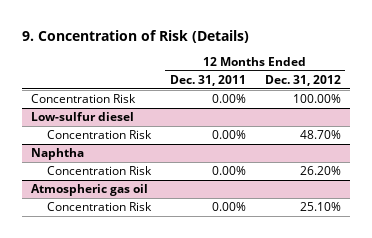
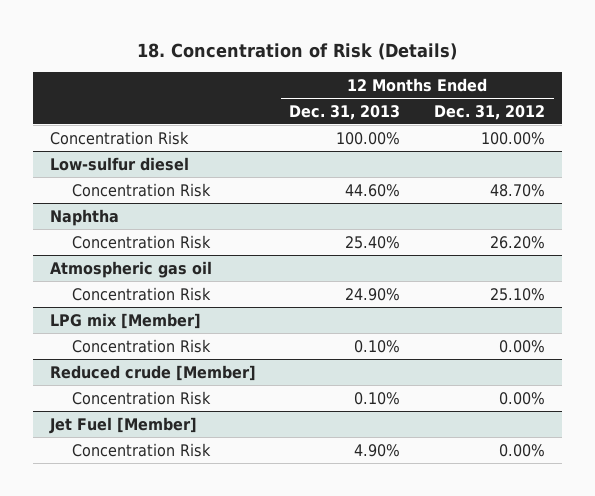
- 9. Concentration of Risk (Details)
+ 18. Concentration of Risk (Details)
- | 12 Months Ended Dec. 31, 2011 | 12 Months Ended Dec. 31, 2012
+ | 12 Months Ended Dec. 31, 2013 | 12 Months Ended Dec. 31, 2012
+ LPG mix [Member]
+ Concentration Risk | 0.10% | 0.00%
+ Reduced crude [Member]
+ Concentration Risk | 0.10% | 0.00%
+ Jet Fuel [Member]
+ Concentration Risk | 4.90% | 0.00%

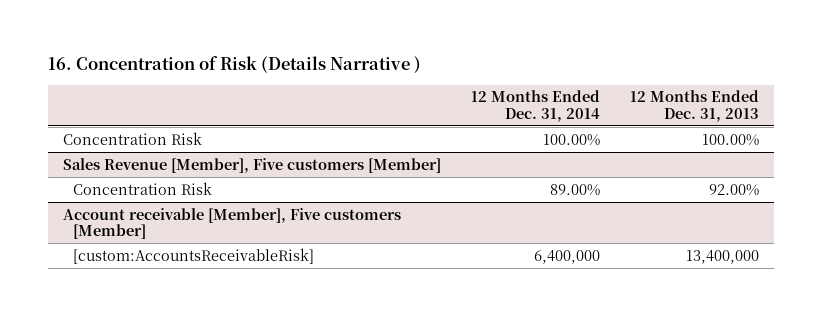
- 18. Concentration of Risk (Details)
+ 16. Concentration of Risk (Details Narrative )
- | 12 Months Ended Dec. 31, 2013 | 12 Months Ended Dec. 31, 2012
+ | 12 Months Ended Dec. 31, 2014 | 12 Months Ended Dec. 31, 2013
- Low-sulfur diesel
- Concentration Risk | 44.60% | 48.70%
- Naphtha
- Concentration Risk | 25.40% | 26.20%
- Atmospheric gas oil
- Concentration Risk | 24.90% | 25.10%
- LPG mix [Member]
- Concentration Risk | 0.10% | 0.00%
- Reduced crude [Member]
- Concentration Risk | 0.10% | 0.00%
- Jet Fuel [Member]
- Concentration Risk | 4.90% | 0.00%
+ Sales Revenue [Member], Five customers [Member]
+ Concentration Risk | 89.00% | 92.00%
+ Account receivable [Member], Five customers [Member]
+ [custom:AccountsReceivableRisk] | 6,400,000 | 13,400,000

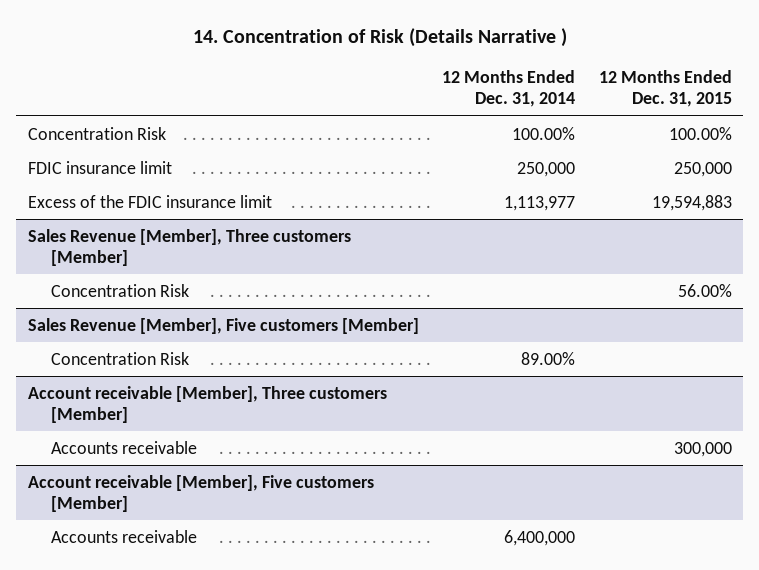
- 16. Concentration of Risk (Details Narrative )
+ 14. Concentration of Risk (Details Narrative )
- | 12 Months Ended Dec. 31, 2014 | 12 Months Ended Dec. 31, 2013
+ | 12 Months Ended Dec. 31, 2014 | 12 Months Ended Dec. 31, 2015
+ FDIC insurance limit | 250,000 | 250,000
+ Excess of the FDIC insurance limit | 1,113,977 | 19,594,883
+ Sales Revenue [Member], Three customers [Member]
+ Concentration Risk | | 56.00%
+ Account receivable [Member], Three customers [Member]
+ Accounts receivable | | 300,000
@ Account receivable [Member], Five customers [Member]
- [custom:AccountsReceivableRisk] | 6,400,000 | 13,400,000
+ Accounts receivable | 6,400,000 |

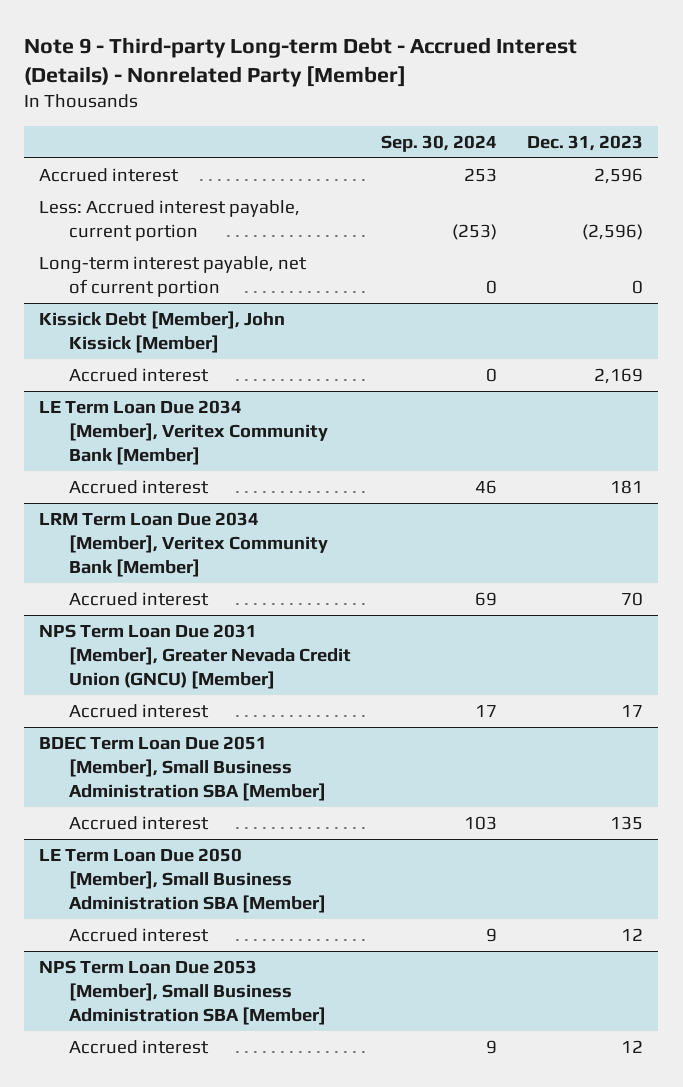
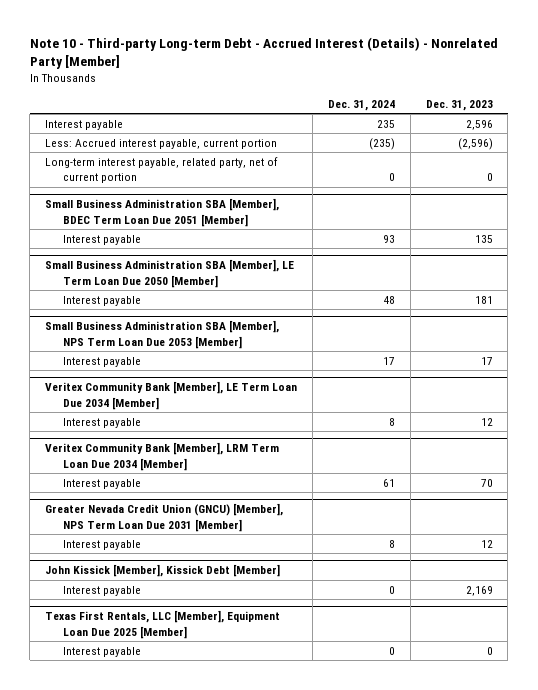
- Note 9 - Third-party Long-term Debt - Accrued Interest (Details) - Nonrelated Party [Member]
+ Note 10 - Third-party Long-term Debt - Accrued Interest (Details) - Nonrelated Party [Member]
- | Sep. 30, 2024 | Dec. 31, 2023
+ | Dec. 31, 2024 | Dec. 31, 2023
- Accrued interest | 253 | 2,596
+ Interest payable | 235 | 2,596
- Long-term interest payable, net of current portion | 0 | 0
- Kissick Debt [Member], John Kissick [Member]
- Accrued interest | 0 | 2,169
- LE Term Loan Due 2034 [Member], Veritex Community Bank [Member]
- Accrued interest | 46 | 181
- LRM Term Loan Due 2034 [Member], Veritex Community Bank [Member]
- Accrued interest | 69 | 70
- NPS Term Loan Due 2031 [Member], Greater Nevada Credit Union (GNCU) [Member]
- Accrued interest | 17 | 17
- BDEC Term Loan Due 2051 [Member], Small Business Administration SBA [Member]
- Accrued interest | 103 | 135
- LE Term Loan Due 2050 [Member], Small Business Administration SBA [Member]
- Accrued interest | 9 | 12
- NPS Term Loan Due 2053 [Member], Small Business Administration SBA [Member]
- Accrued interest | 9 | 12
+ Long-term interest payable, related party, net of current portion | 0 | 0
+ Small Business Administration SBA [Member], BDEC Term Loan Due 2051 [Member]
+ Interest payable | 93 | 135
+ Small Business Administration SBA [Member], LE Term Loan Due 2050 [Member]
+ Interest payable | 48 | 181
+ Small Business Administration SBA [Member], NPS Term Loan Due 2053 [Member]
+ Interest payable | 17 | 17
+ Veritex Community Bank [Member], LE Term Loan Due 2034 [Member]
+ Interest payable | 8 | 12
+ Veritex Community Bank [Member], LRM Term Loan Due 2034 [Member]
+ Interest payable | 61 | 70
+ Greater Nevada Credit Union (GNCU) [Member], NPS Term Loan Due 2031 [Member]
+ Interest payable | 8 | 12
+ John Kissick [Member], Kissick Debt [Member]
+ Interest payable | 0 | 2,169
+ Texas First Rentals, LLC [Member], Equipment Loan Due 2025 [Member]
+ Interest payable | 0 | 0

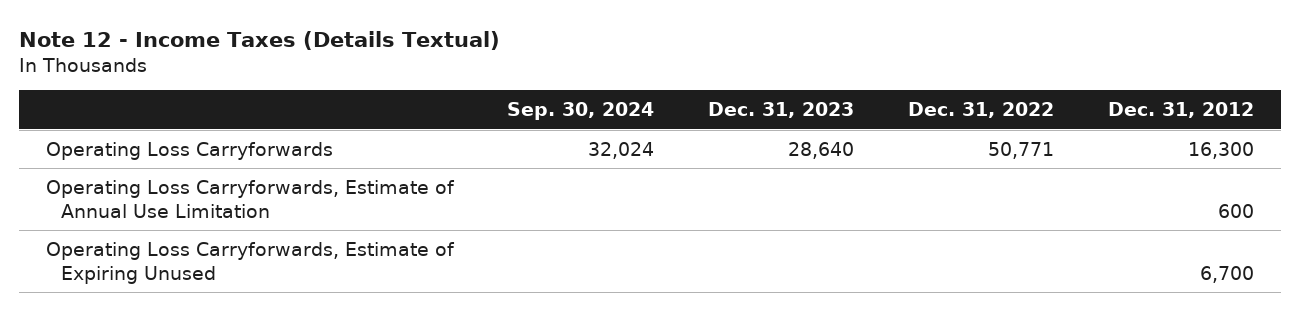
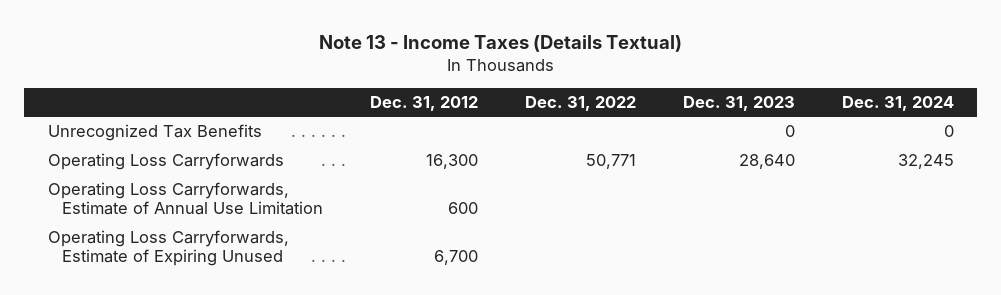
- Note 12 - Income Taxes (Details Textual)
+ Note 13 - Income Taxes (Details Textual)
- | Sep. 30, 2024 | Dec. 31, 2023 | Dec. 31, 2022 | Dec. 31, 2012
+ | Dec. 31, 2012 | Dec. 31, 2022 | Dec. 31, 2023 | Dec. 31, 2024
+ Unrecognized Tax Benefits | | | 0 | 0

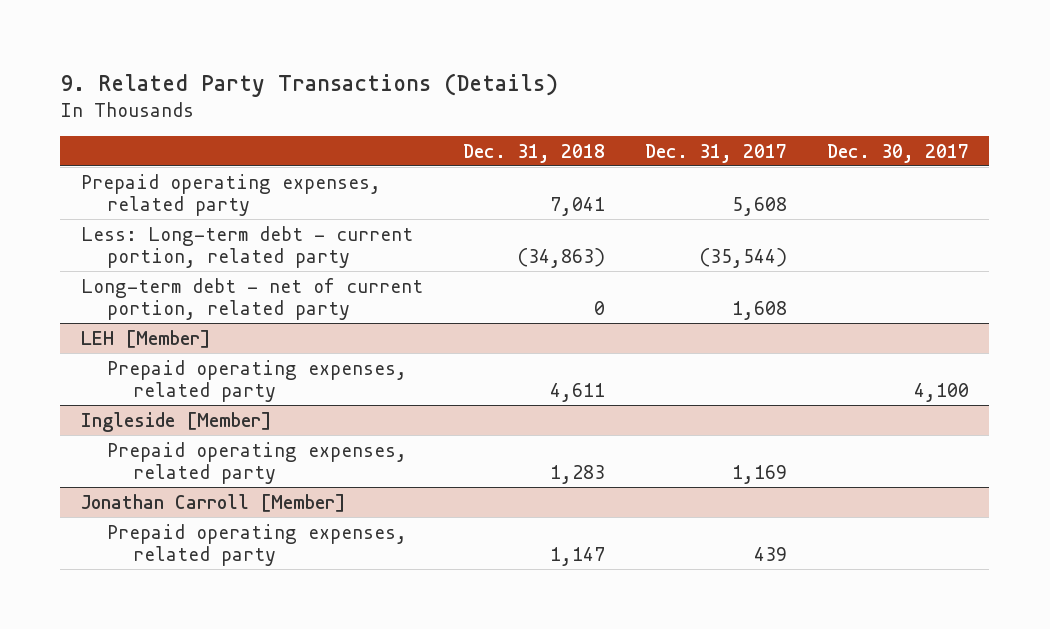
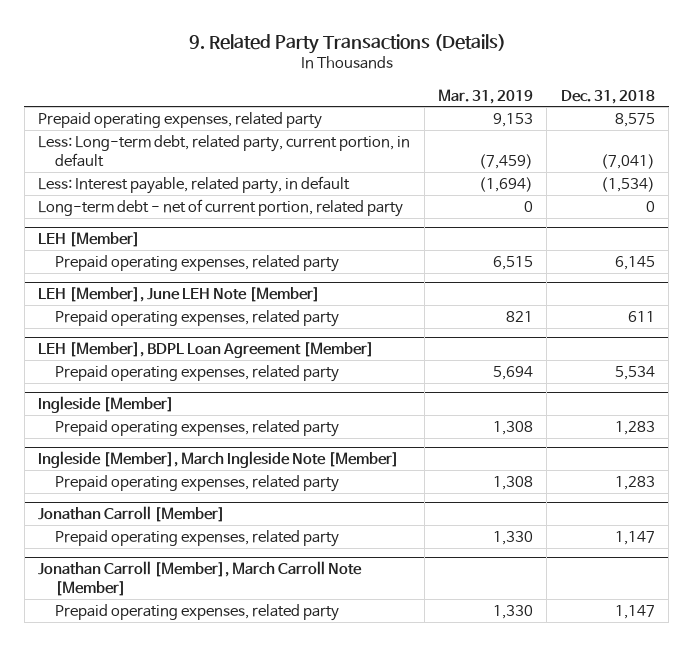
- | Dec. 31, 2018 | Dec. 31, 2017 | Dec. 30, 2017
+ | Mar. 31, 2019 | Dec. 31, 2018
- Prepaid operating expenses, related party | 7,041 | 5,608 |
- Less: Long-term debt - current portion, related party | (34,863) | (35,544) |
+ Prepaid operating expenses, related party | 9,153 | 8,575
+ Less: Long-term debt, related party, current portion, in default | (7,459) | (7,041)
+ Less: Interest payable, related party, in default | (1,694) | (1,534)
@ LEH [Member]
- Prepaid operating expenses, related party | 4,611 | | 4,100
+ Prepaid operating expenses, related party | 6,515 | 6,145
+ LEH [Member], June LEH Note [Member]
+ Prepaid operating expenses, related party | 821 | 611
+ LEH [Member], BDPL Loan Agreement [Member]
+ Prepaid operating expenses, related party | 5,694 | 5,534
+ Ingleside [Member], March Ingleside Note [Member]
+ Prepaid operating expenses, related party | 1,308 | 1,283
+ Jonathan Carroll [Member], March Carroll Note [Member]
+ Prepaid operating expenses, related party | 1,330 | 1,147

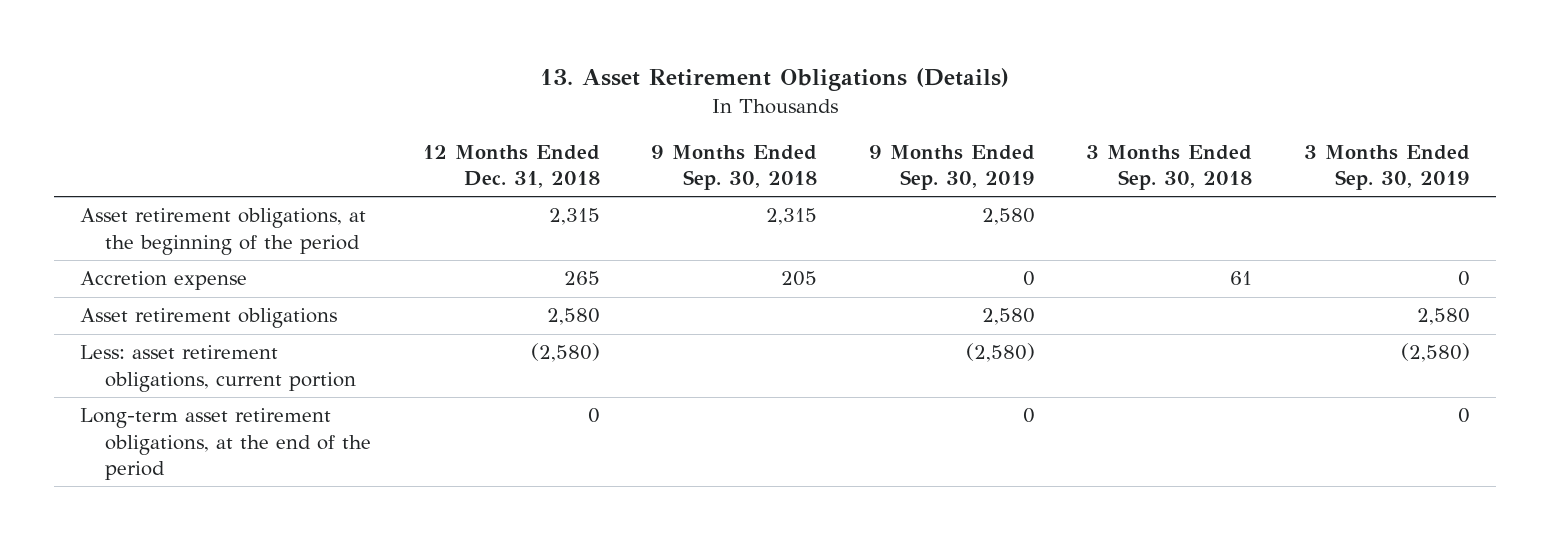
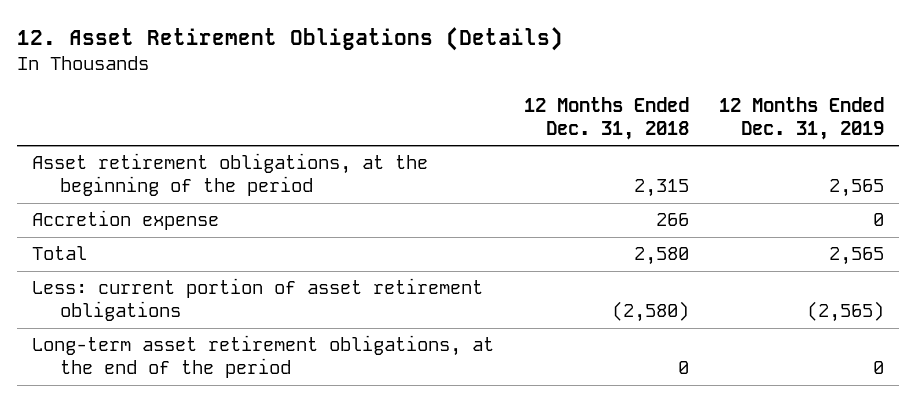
- 13. Asset Retirement Obligations (Details)
+ 12. Asset Retirement Obligations (Details)
- | 12 Months Ended Dec. 31, 2018 | 9 Months Ended Sep. 30, 2018 | 9 Months Ended Sep. 30, 2019 | 3 Months Ended Sep. 30, 2018 | 3 Months Ended Sep. 30, 2019
+ | 12 Months Ended Dec. 31, 2018 | 12 Months Ended Dec. 31, 2019
- Accretion expense | 265 | 205 | 0 | 61 | 0
- Asset retirement obligations | 2,580 | | 2,580 | | 2,580
- Less: asset retirement obligations, current portion | (2,580) | | (2,580) | | (2,580)
+ Accretion expense | 266 | 0
+ Total | 2,580 | 2,565
+ Less: current portion of asset retirement obligations | (2,580) | (2,565)

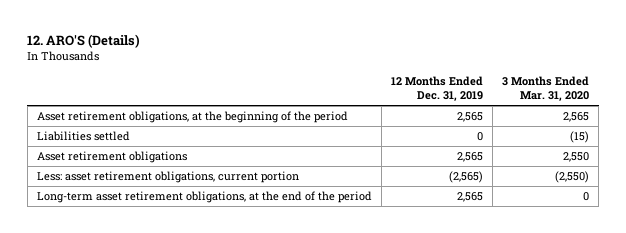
- 12. Asset Retirement Obligations (Details)
+ 12. ARO'S (Details)
- | 12 Months Ended Dec. 31, 2018 | 12 Months Ended Dec. 31, 2019
+ | 12 Months Ended Dec. 31, 2019 | 3 Months Ended Mar. 31, 2020
- Accretion expense | 266 | 0
- Total | 2,580 | 2,565
- Less: current portion of asset retirement obligations | (2,580) | (2,565)
- Long-term asset retirement obligations, at the end of the period | 0 | 0
+ Liabilities settled | 0 | (15)
+ Asset retirement obligations | 2,565 | 2,550
+ Less: asset retirement obligations, current portion | (2,565) | (2,550)
+ Long-term asset retirement obligations, at the end of the period | 2,565 | 0

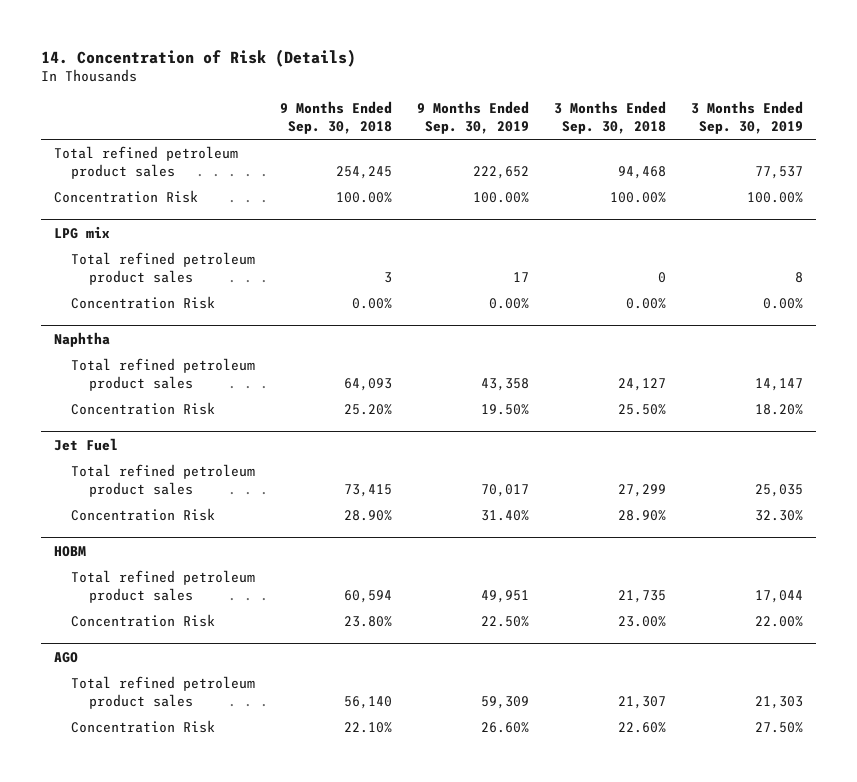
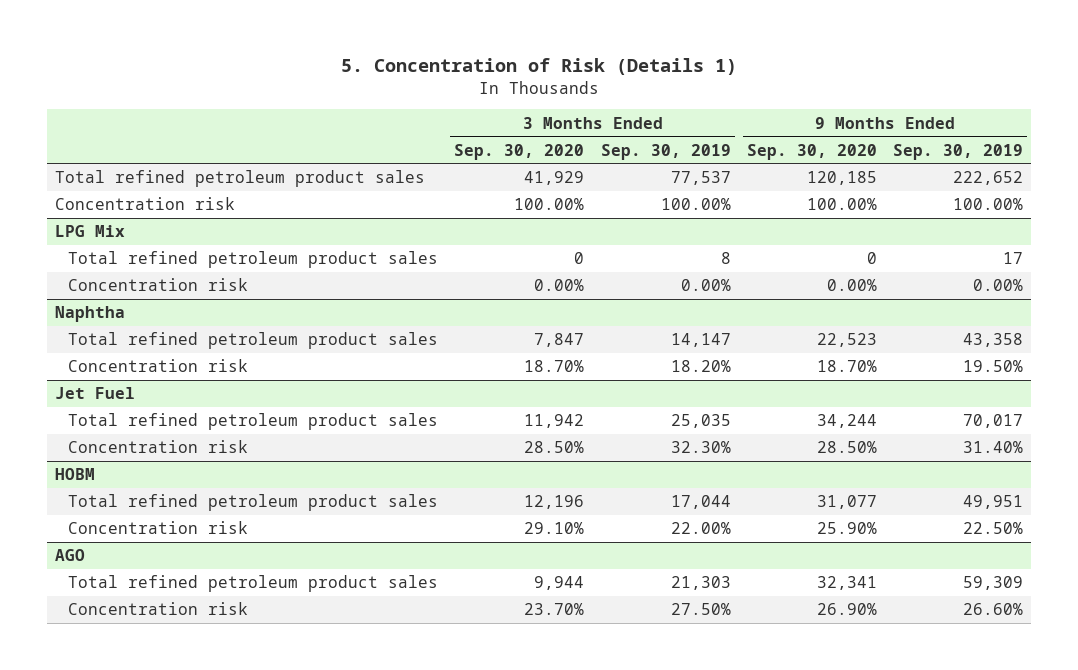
- 14. Concentration of Risk (Details)
+ 5. Concentration of Risk (Details 1)
- | 9 Months Ended Sep. 30, 2018 | 9 Months Ended Sep. 30, 2019 | 3 Months Ended Sep. 30, 2018 | 3 Months Ended Sep. 30, 2019
+ | 3 Months Ended Sep. 30, 2020 | 3 Months Ended Sep. 30, 2019 | 9 Months Ended Sep. 30, 2020 | 9 Months Ended Sep. 30, 2019
- Concentration Risk | 100.00% | 100.00% | 100.00% | 100.00%
- LPG mix
+ Concentration risk | 100.00% | 100.00% | 100.00% | 100.00%
+ LPG Mix
- Concentration Risk | 0.00% | 0.00% | 0.00% | 0.00%
+ Concentration risk | 0.00% | 0.00% | 0.00% | 0.00%
@ Naphtha
- Concentration Risk | 25.20% | 19.50% | 25.50% | 18.20%
+ Concentration risk | 18.70% | 18.20% | 18.70% | 19.50%
@ Jet Fuel
- Concentration Risk | 28.90% | 31.40% | 28.90% | 32.30%
+ Concentration risk | 28.50% | 32.30% | 28.50% | 31.40%
@ HOBM
- Concentration Risk | 23.80% | 22.50% | 23.00% | 22.00%
+ Concentration risk | 29.10% | 22.00% | 25.90% | 22.50%
@ AGO
- Concentration Risk | 22.10% | 26.60% | 22.60% | 27.50%
+ Concentration risk | 23.70% | 27.50% | 26.90% | 26.60%

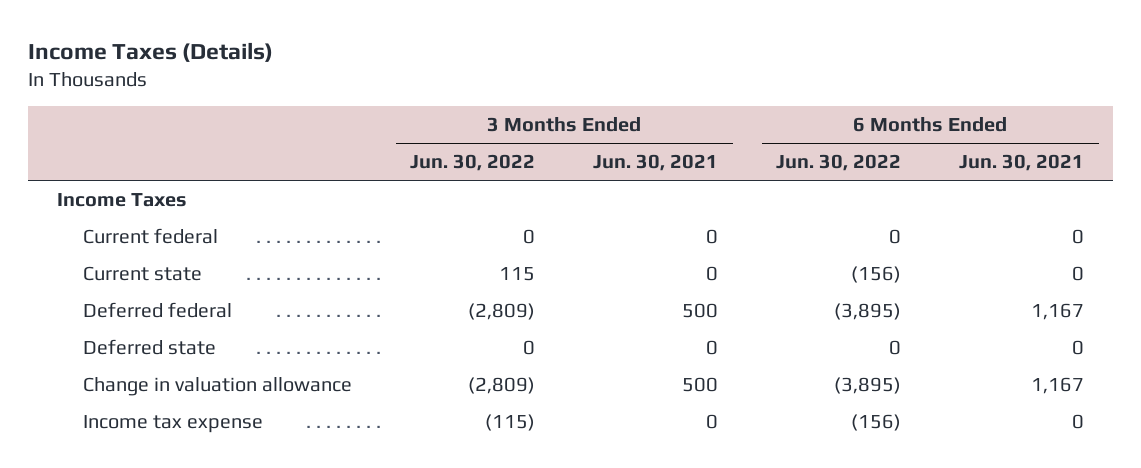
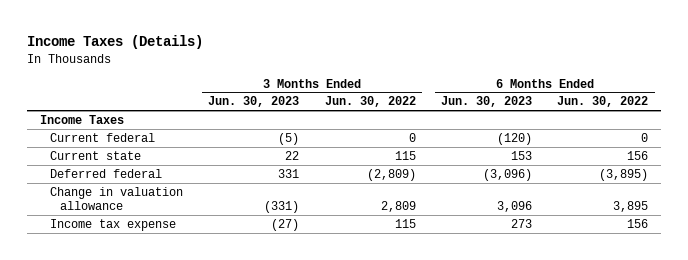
- | 3 Months Ended Jun. 30, 2022 | 3 Months Ended Jun. 30, 2021 | 6 Months Ended Jun. 30, 2022 | 6 Months Ended Jun. 30, 2021
+ | 3 Months Ended Jun. 30, 2023 | 3 Months Ended Jun. 30, 2022 | 6 Months Ended Jun. 30, 2023 | 6 Months Ended Jun. 30, 2022
- Current state | 115 | 0 | (156) | 0
+ Current state | 22 | 115 | 153 | 156
- Deferred state | 0 | 0 | 0 | 0
- Change in valuation allowance | (2,809) | 500 | (3,895) | 1,167
- Income tax expense | (115) | 0 | (156) | 0
+ Change in valuation allowance | (331) | 2,809 | 3,096 | 3,895
+ Income tax expense | (27) | 115 | 273 | 156

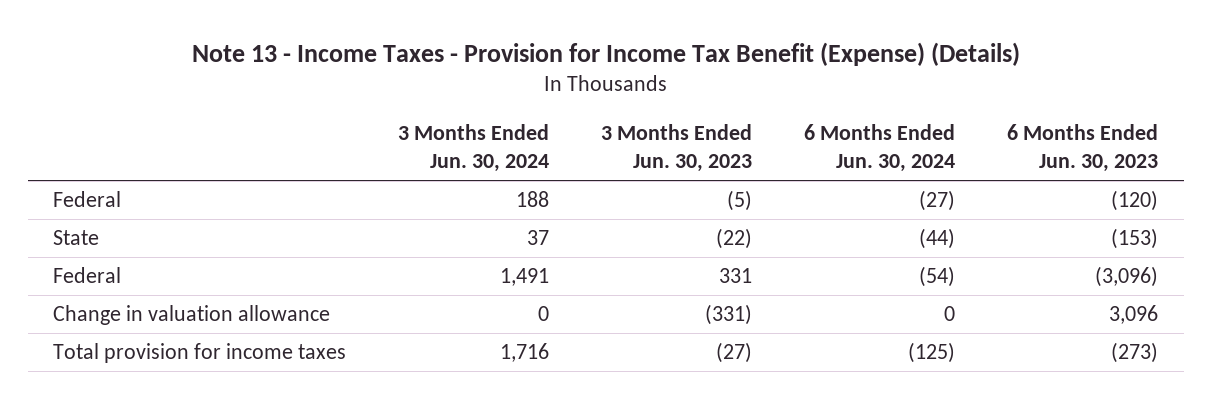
- Income Taxes (Details)
+ Note 13 - Income Taxes - Provision for Income Tax Benefit (Expense) (Details)
- | 3 Months Ended Jun. 30, 2023 | 3 Months Ended Jun. 30, 2022 | 6 Months Ended Jun. 30, 2023 | 6 Months Ended Jun. 30, 2022
+ | 3 Months Ended Jun. 30, 2024 | 3 Months Ended Jun. 30, 2023 | 6 Months Ended Jun. 30, 2024 | 6 Months Ended Jun. 30, 2023
- Income Taxes
- Current federal | (5) | 0 | (120) | 0
- Current state | 22 | 115 | 153 | 156
- Deferred federal | 331 | (2,809) | (3,096) | (3,895)
+ Federal | 188 | (5) | (27) | (120)
+ State | 37 | (22) | (44) | (153)
+ Federal | 1,491 | 331 | (54) | (3,096)
- Income tax expense | (27) | 115 | 273 | 156
+ Total provision for income taxes | 1,716 | (27) | (125) | (273)

